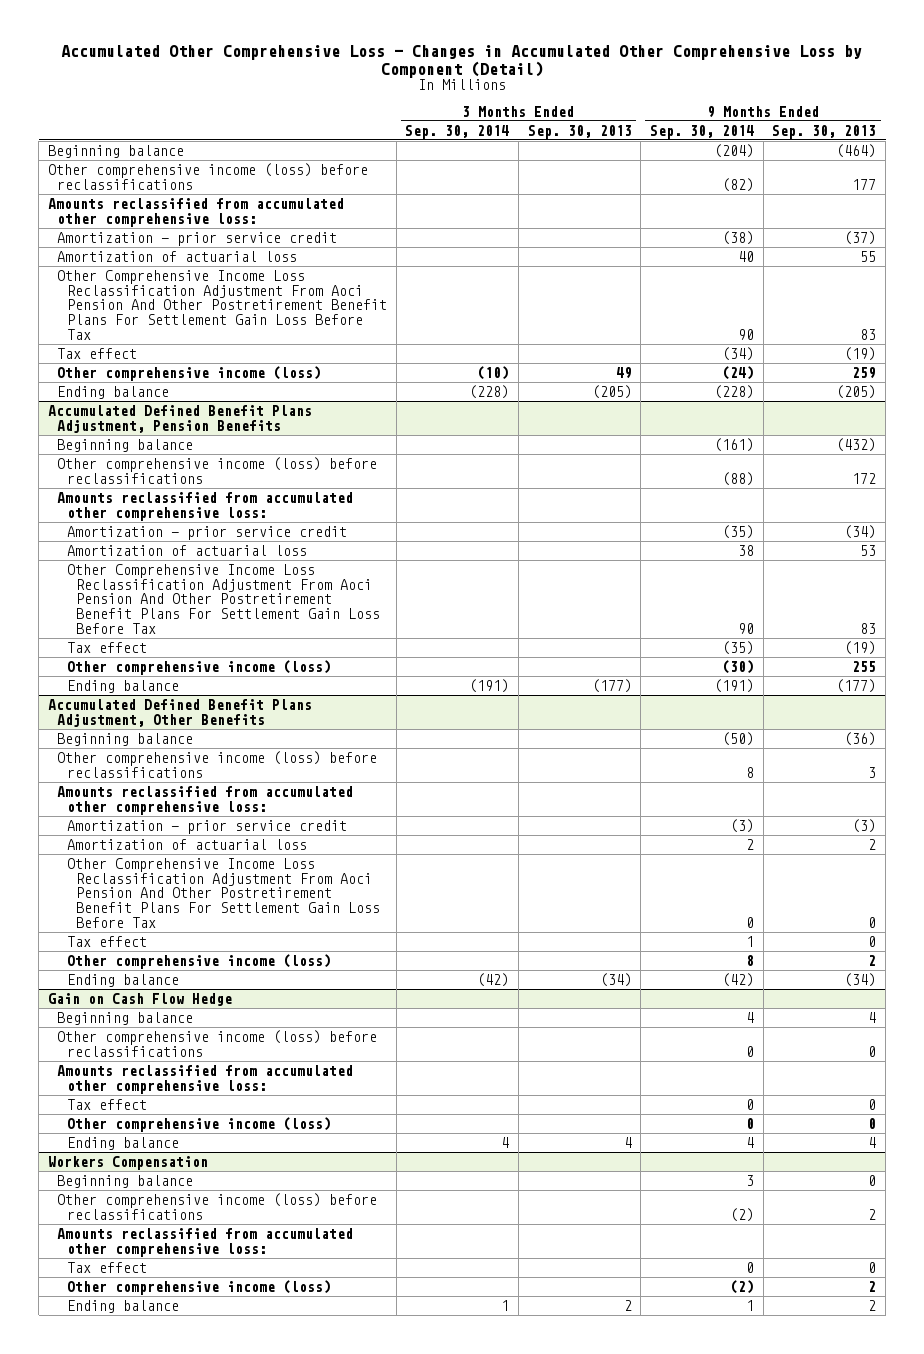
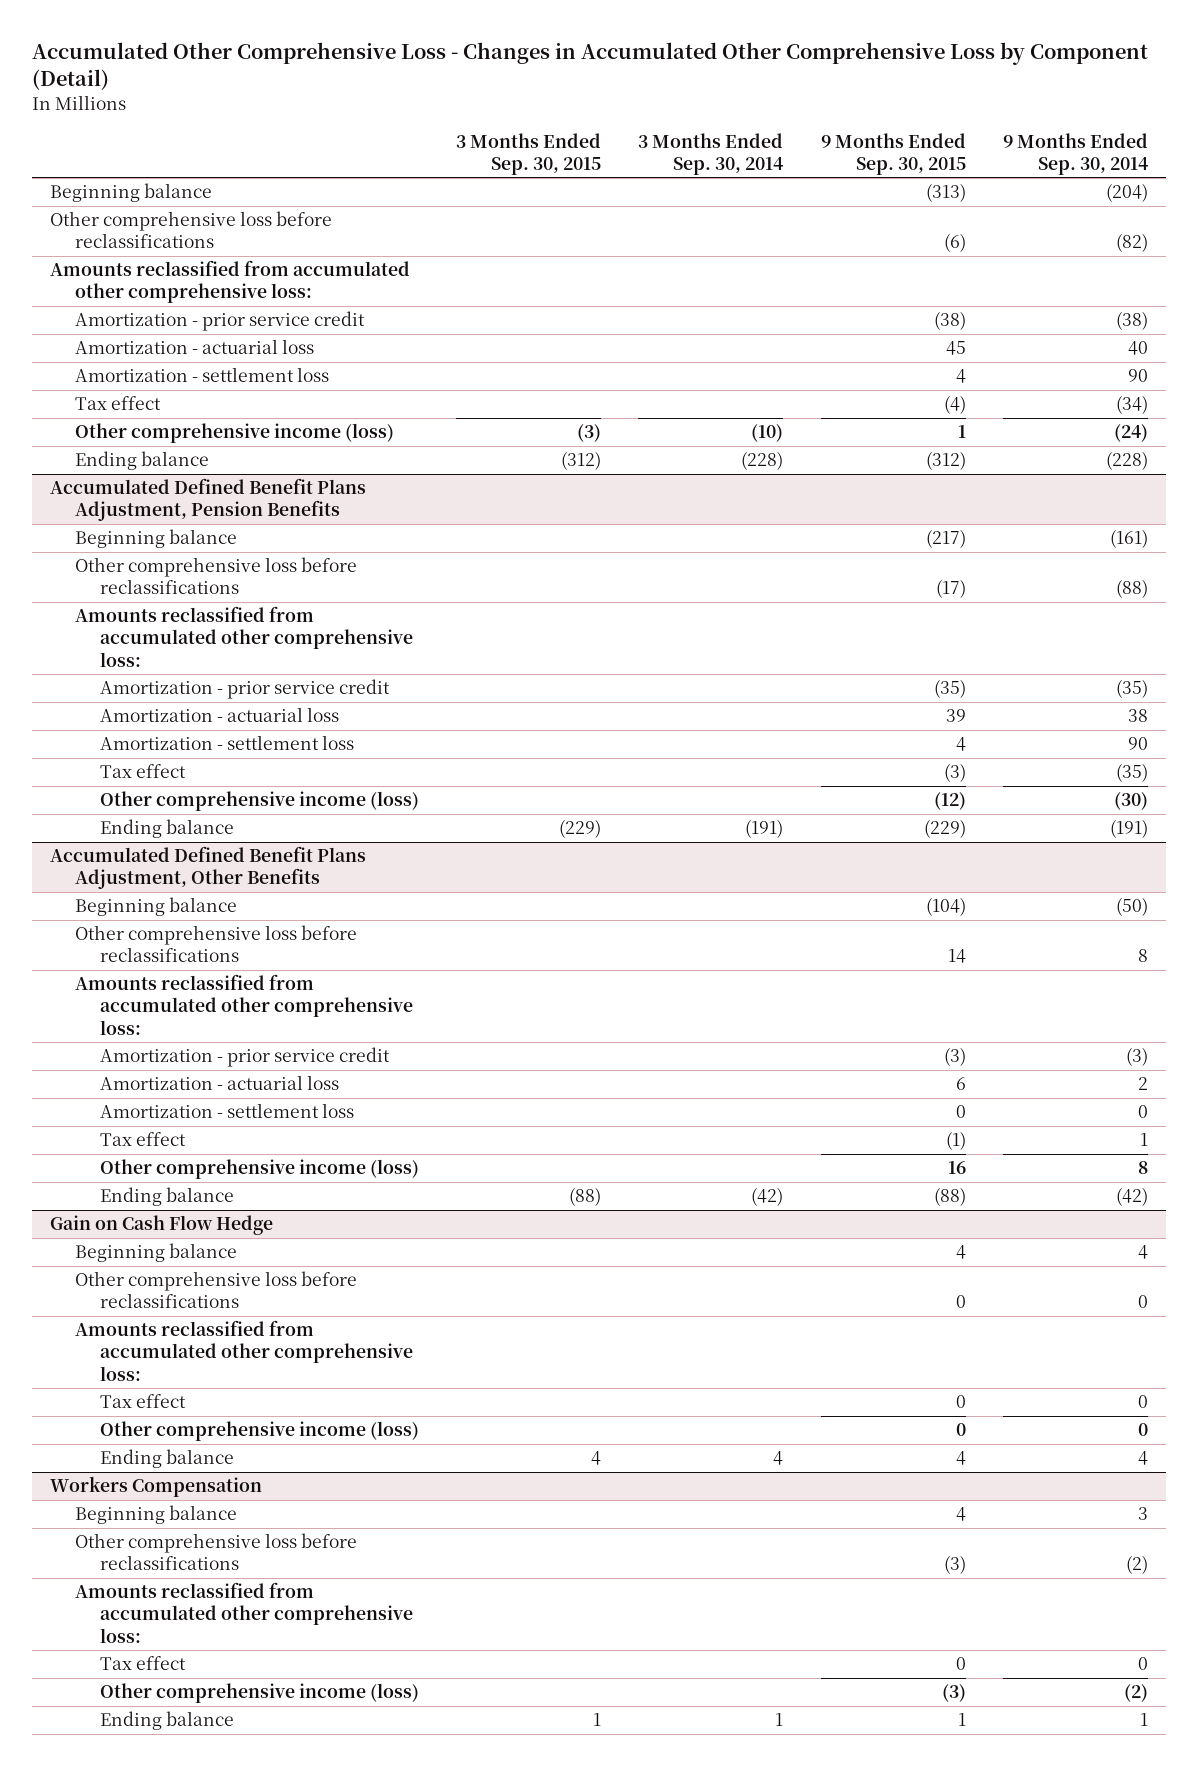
- | 3 Months Ended Sep. 30, 2014 | 3 Months Ended Sep. 30, 2013 | 9 Months Ended Sep. 30, 2014 | 9 Months Ended Sep. 30, 2013
+ | 3 Months Ended Sep. 30, 2015 | 3 Months Ended Sep. 30, 2014 | 9 Months Ended Sep. 30, 2015 | 9 Months Ended Sep. 30, 2014
- Other comprehensive income (loss) before reclassifications | | | (82) | 177
+ Other comprehensive loss before reclassifications | | | (6) | (82)
- Amortization of actuarial loss | | | 40 | 55
- Other Comprehensive Income Loss Reclassification Adjustment From Aoci Pension And Other Postretirement Benefit Plans For Settlement Gain Loss Before Tax | | | 90 | 83
+ Amortization - actuarial loss | | | 45 | 40
+ Amortization - settlement loss | | | 4 | 90
@ Accumulated Defined Benefit Plans Adjustment, Pension Benefits
- Other comprehensive income (loss) before reclassifications | | | (88) | 172
+ Other comprehensive loss before reclassifications | | | (17) | (88)
- Amortization of actuarial loss | | | 38 | 53
- Other Comprehensive Income Loss Reclassification Adjustment From Aoci Pension And Other Postretirement Benefit Plans For Settlement Gain Loss Before Tax | | | 90 | 83
+ Amortization - actuarial loss | | | 39 | 38
+ Amortization - settlement loss | | | 4 | 90
@ Accumulated Defined Benefit Plans Adjustment, Other Benefits
- Other comprehensive income (loss) before reclassifications | | | 8 | 3
+ Other comprehensive loss before reclassifications | | | 14 | 8
- Amortization of actuarial loss | | | 2 | 2
- Other Comprehensive Income Loss Reclassification Adjustment From Aoci Pension And Other Postretirement Benefit Plans For Settlement Gain Loss Before Tax | | | 0 | 0
+ Amortization - actuarial loss | | | 6 | 2
+ Amortization - settlement loss | | | 0 | 0
@ Gain on Cash Flow Hedge
- Other comprehensive income (loss) before reclassifications | | | 0 | 0
+ Other comprehensive loss before reclassifications | | | 0 | 0
@ Workers Compensation
- Other comprehensive income (loss) before reclassifications | | | (2) | 2
+ Other comprehensive loss before reclassifications | | | (3) | (2)

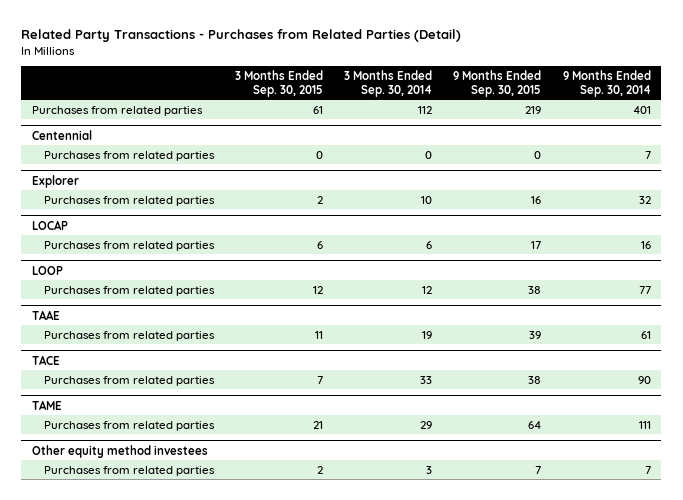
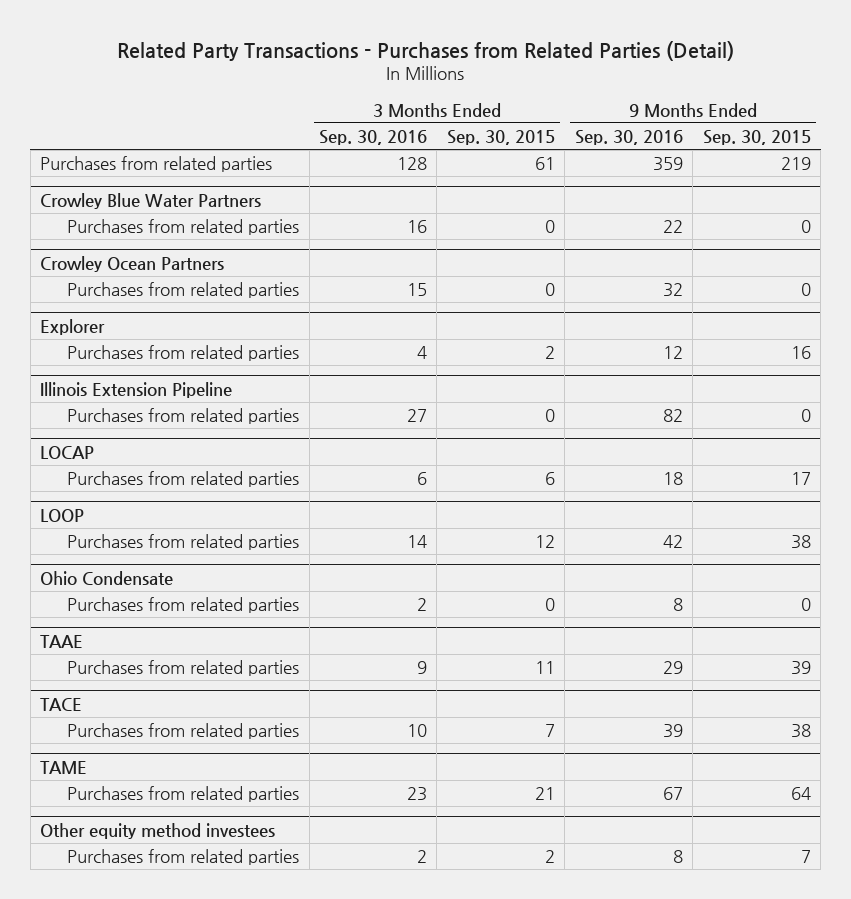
- | 3 Months Ended Sep. 30, 2015 | 3 Months Ended Sep. 30, 2014 | 9 Months Ended Sep. 30, 2015 | 9 Months Ended Sep. 30, 2014
+ | 3 Months Ended Sep. 30, 2016 | 3 Months Ended Sep. 30, 2015 | 9 Months Ended Sep. 30, 2016 | 9 Months Ended Sep. 30, 2015
- Centennial
+ Crowley Blue Water Partners
+ Crowley Ocean Partners
+ Purchases from related parties | 15 | 0 | 32 | 0
+ Illinois Extension Pipeline
+ Purchases from related parties | 27 | 0 | 82 | 0
+ Ohio Condensate
+ Purchases from related parties | 2 | 0 | 8 | 0

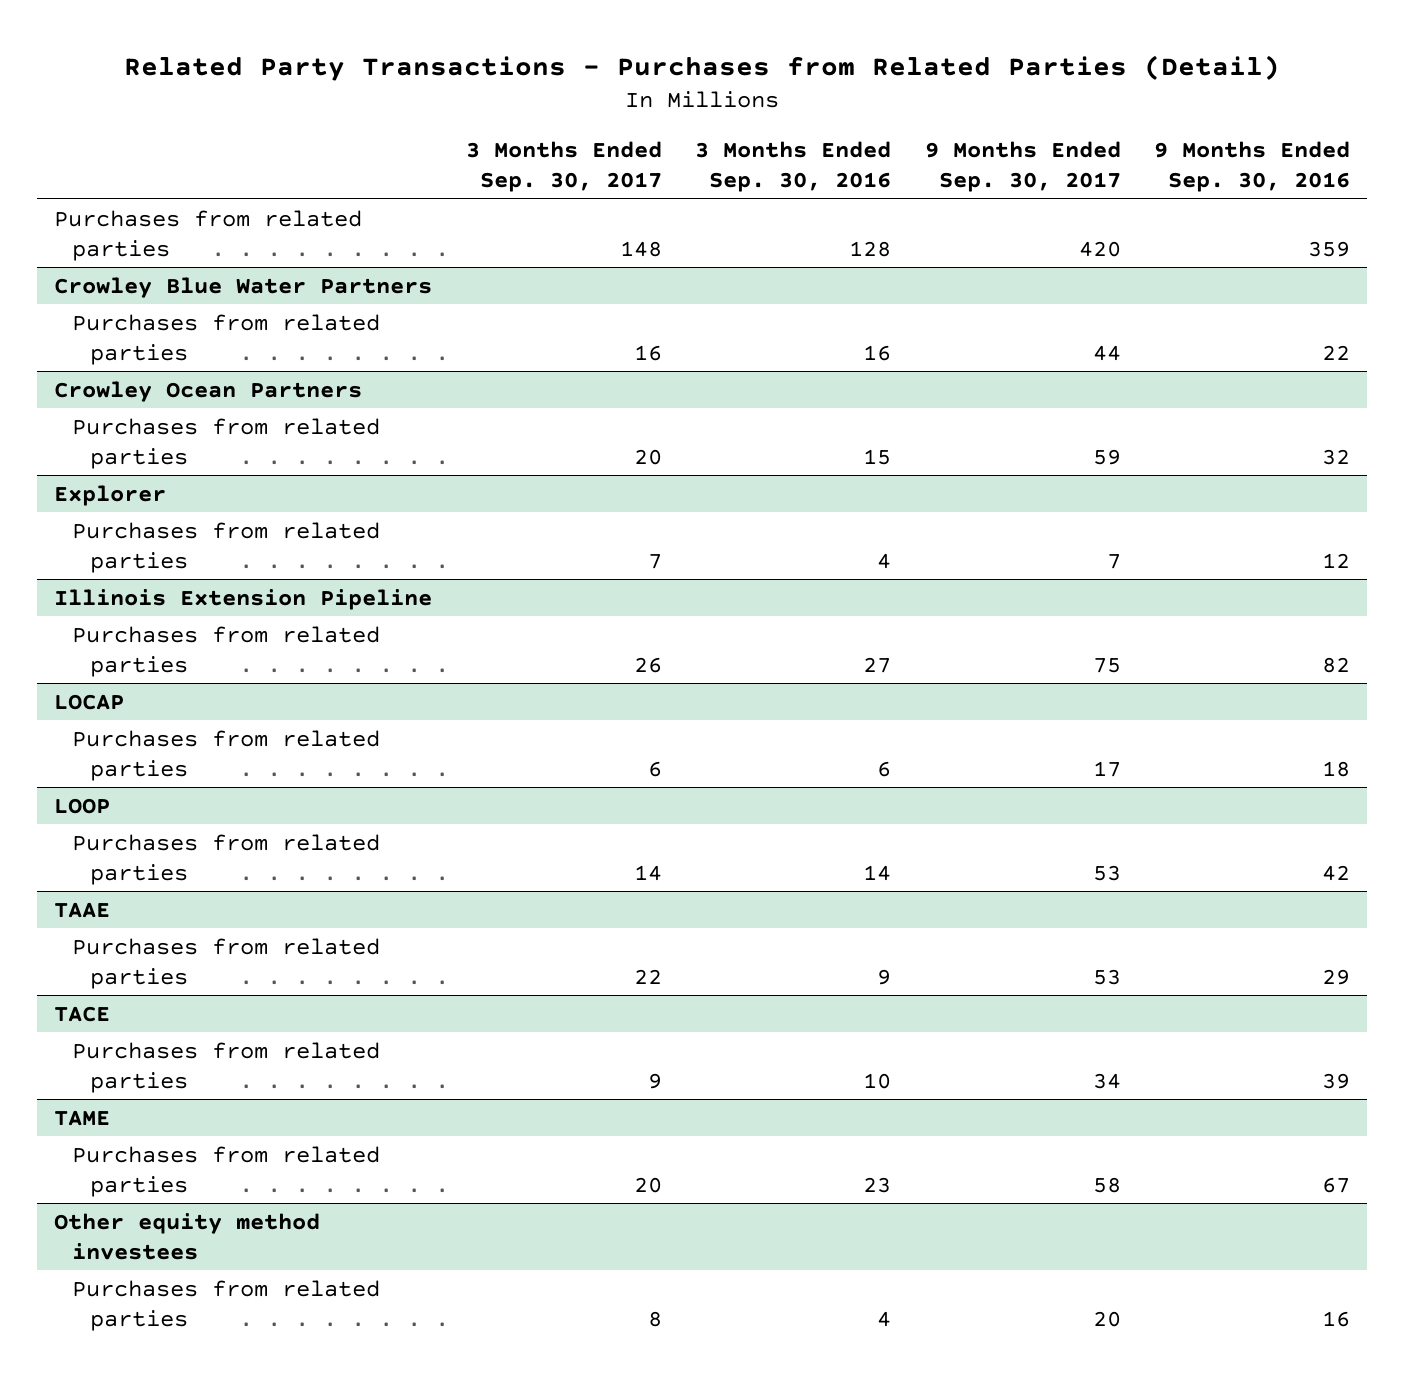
- | 3 Months Ended Sep. 30, 2016 | 3 Months Ended Sep. 30, 2015 | 9 Months Ended Sep. 30, 2016 | 9 Months Ended Sep. 30, 2015
+ | 3 Months Ended Sep. 30, 2017 | 3 Months Ended Sep. 30, 2016 | 9 Months Ended Sep. 30, 2017 | 9 Months Ended Sep. 30, 2016
- Ohio Condensate
- Purchases from related parties | 2 | 0 | 8 | 0
@ Other equity method investees
- Purchases from related parties | 2 | 2 | 8 | 7
+ Purchases from related parties | 8 | 4 | 20 | 16

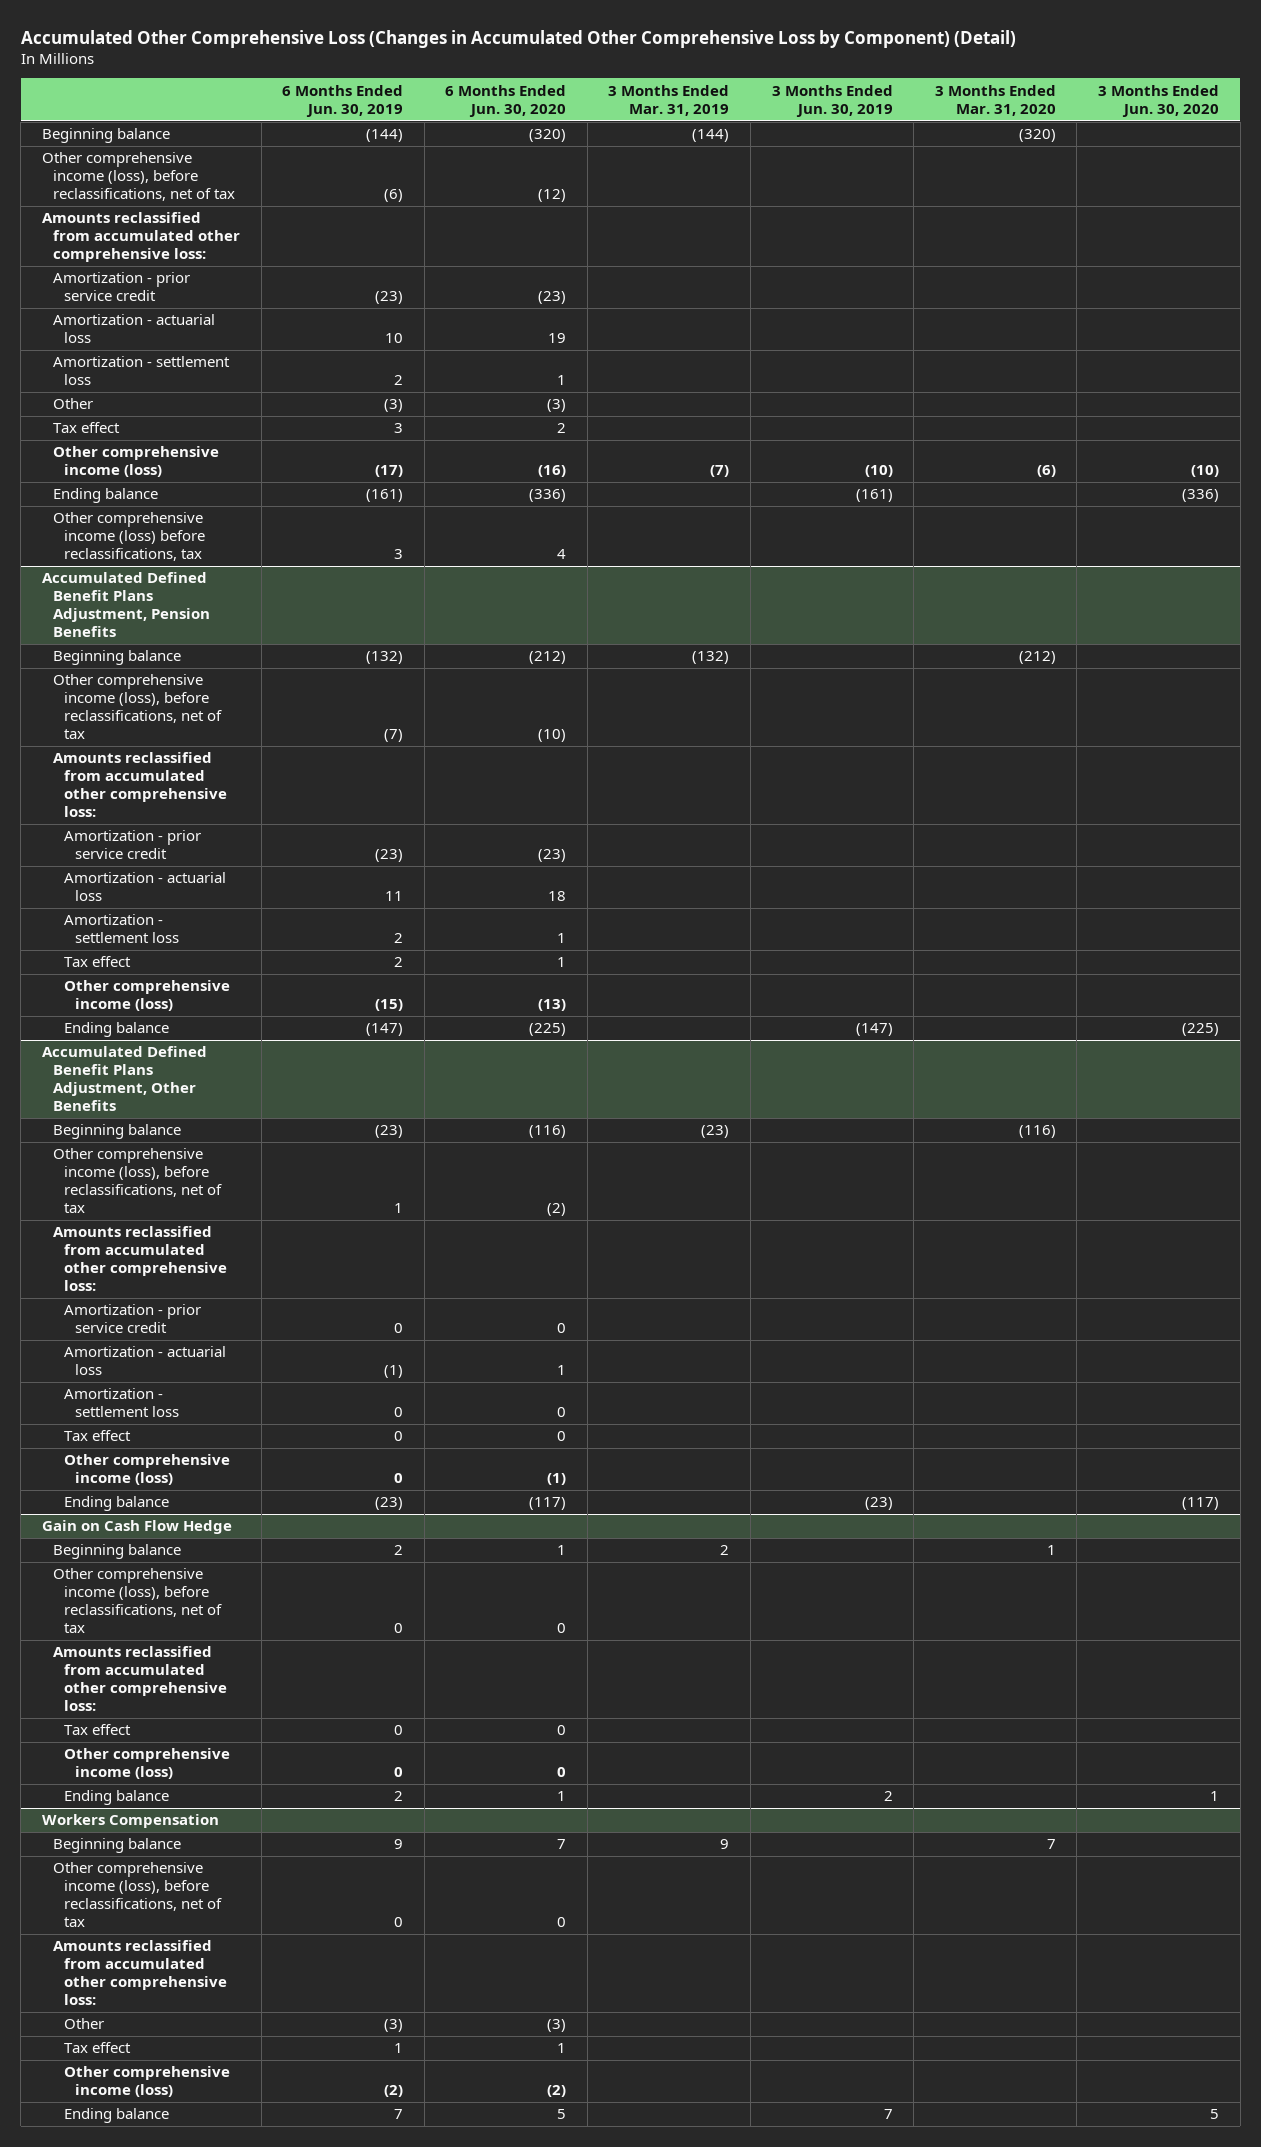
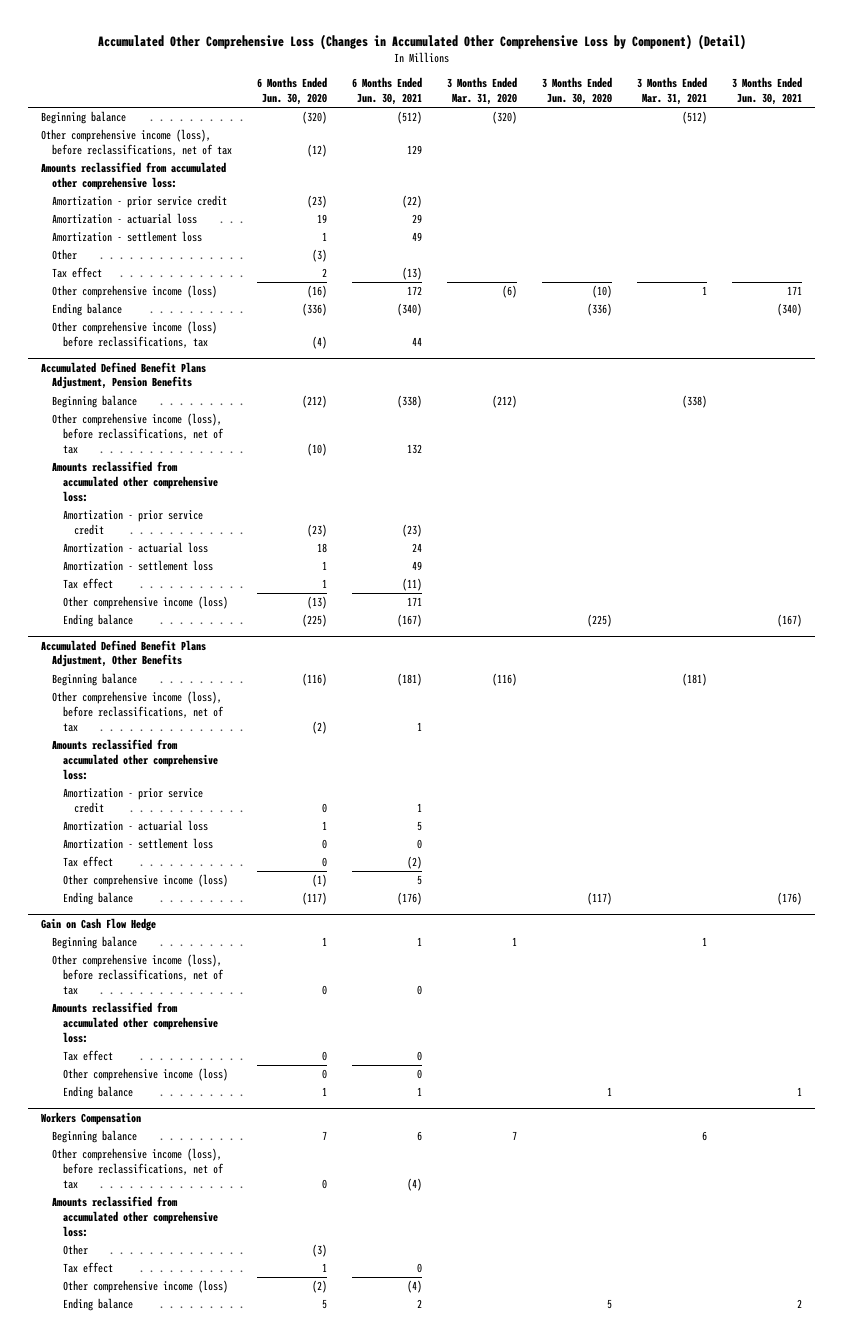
- | 6 Months Ended Jun. 30, 2019 | 6 Months Ended Jun. 30, 2020 | 3 Months Ended Mar. 31, 2019 | 3 Months Ended Jun. 30, 2019 | 3 Months Ended Mar. 31, 2020 | 3 Months Ended Jun. 30, 2020
+ | 6 Months Ended Jun. 30, 2020 | 6 Months Ended Jun. 30, 2021 | 3 Months Ended Mar. 31, 2020 | 3 Months Ended Jun. 30, 2020 | 3 Months Ended Mar. 31, 2021 | 3 Months Ended Jun. 30, 2021
- Other comprehensive income (loss) before reclassifications, tax | 3 | 4 | | | |
+ Other comprehensive income (loss) before reclassifications, tax | (4) | 44 | | | |

